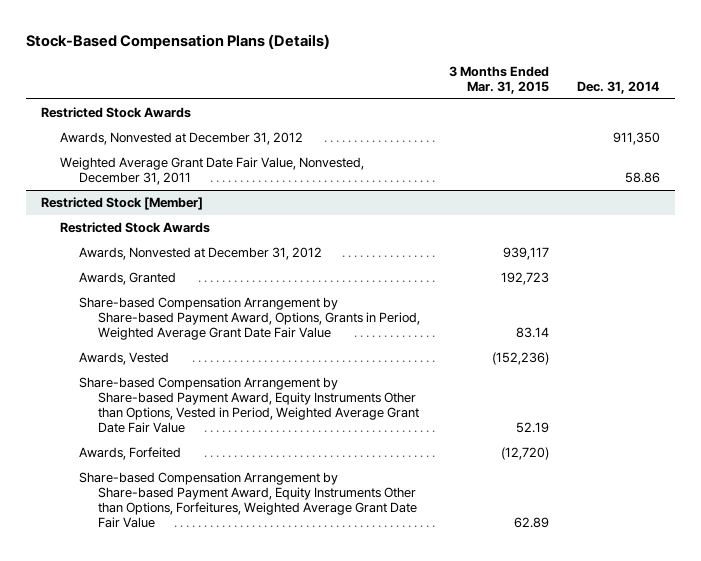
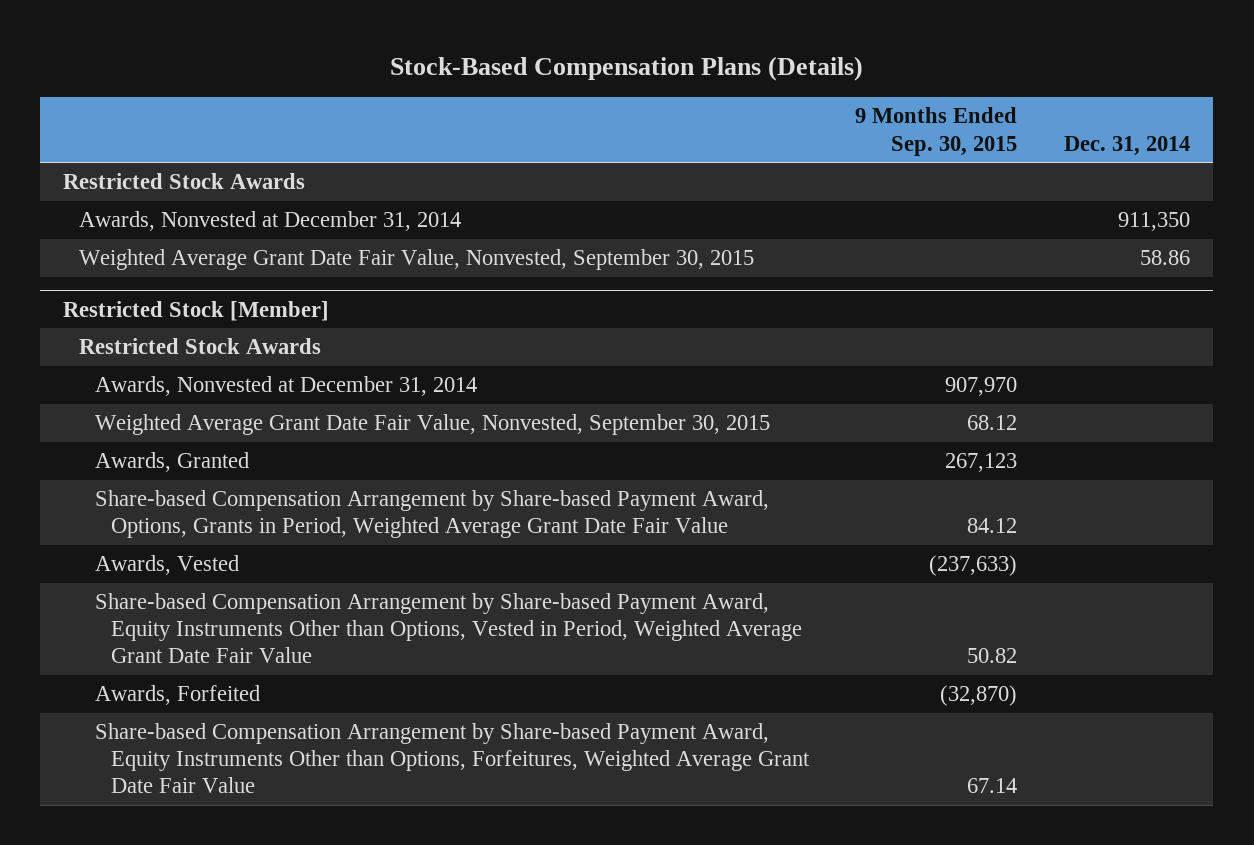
- | 3 Months Ended Mar. 31, 2015 | Dec. 31, 2014
+ | 9 Months Ended Sep. 30, 2015 | Dec. 31, 2014
- Awards, Nonvested at December 31, 2012 | | 911,350
- Weighted Average Grant Date Fair Value, Nonvested, December 31, 2011 | | 58.86
+ Awards, Nonvested at December 31, 2014 | | 911,350
+ Weighted Average Grant Date Fair Value, Nonvested, September 30, 2015 | | 58.86
@ Restricted Stock [Member]
- Awards, Nonvested at December 31, 2012 | 939,117 |
+ Awards, Nonvested at December 31, 2014 | 907,970 |
+ Weighted Average Grant Date Fair Value, Nonvested, September 30, 2015 | 68.12 |

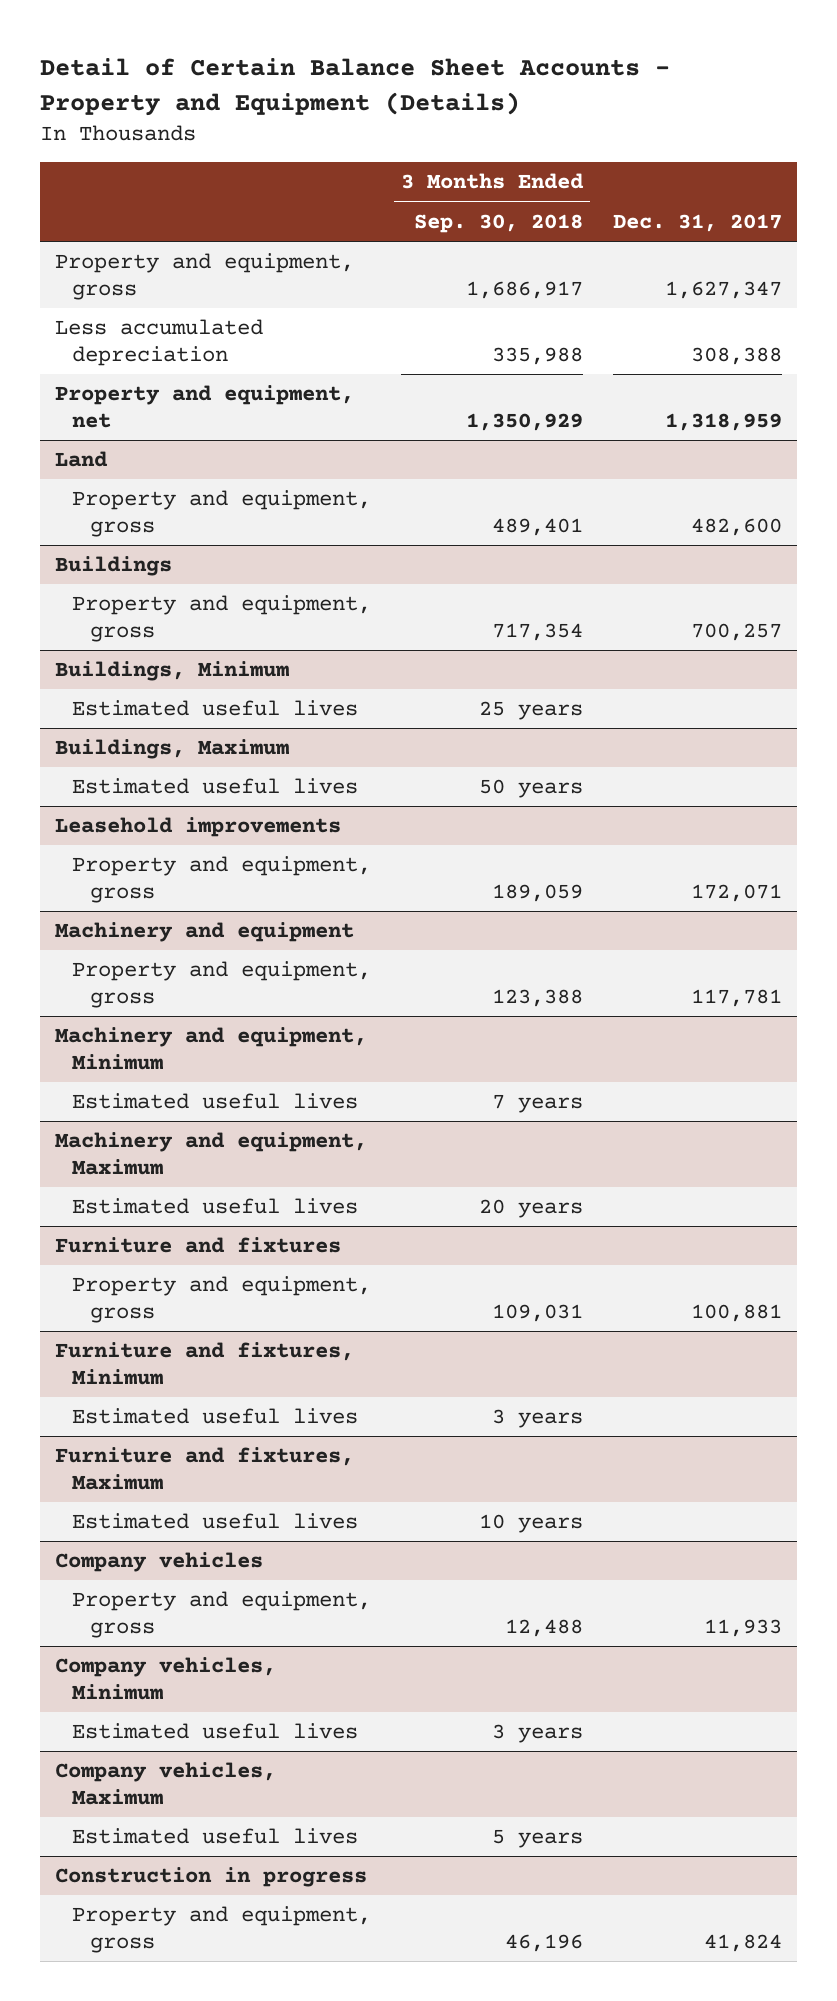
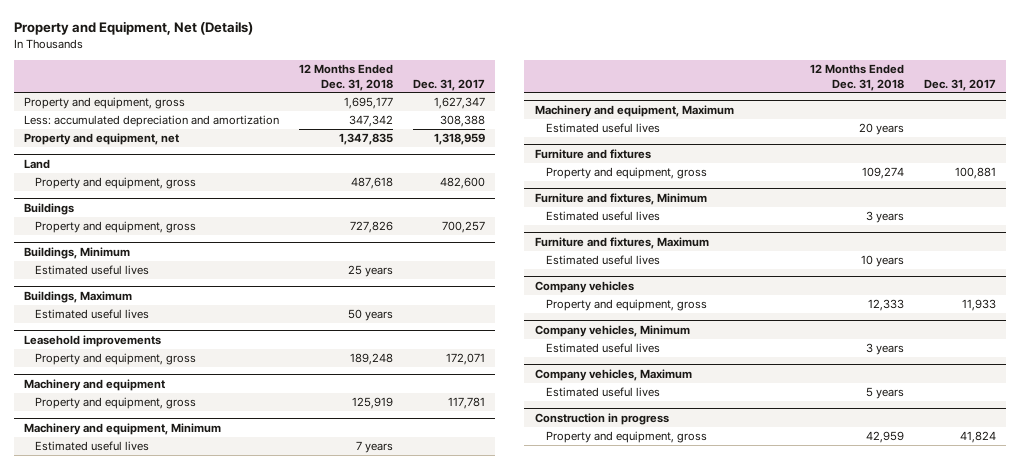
- Detail of Certain Balance Sheet Accounts - Property and Equipment (Details)
+ Property and Equipment, Net (Details)
- | 3 Months Ended Sep. 30, 2018 | Dec. 31, 2017
+ | 12 Months Ended Dec. 31, 2018 | Dec. 31, 2017
- Less accumulated depreciation | 335,988 | 308,388
+ Less: accumulated depreciation and amortization | 347,342 | 308,388

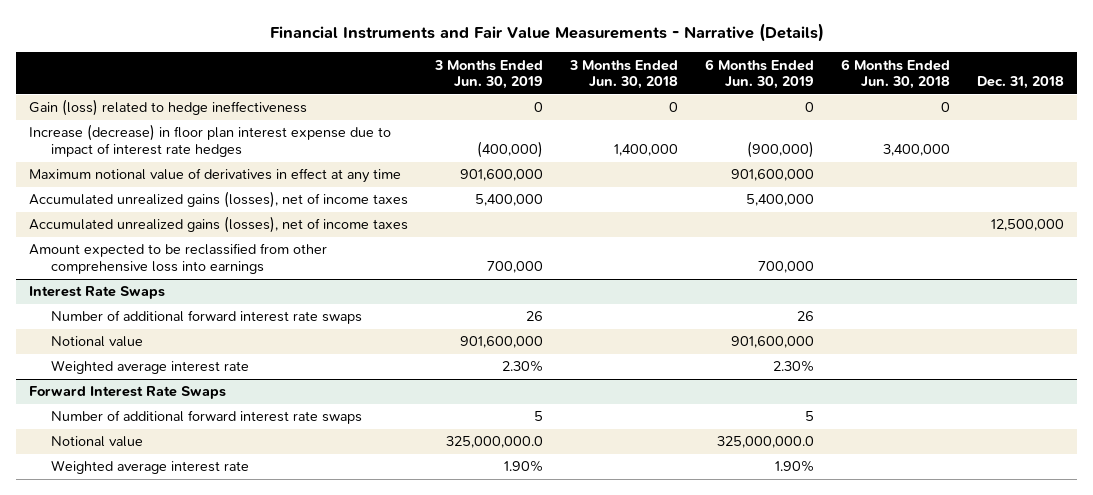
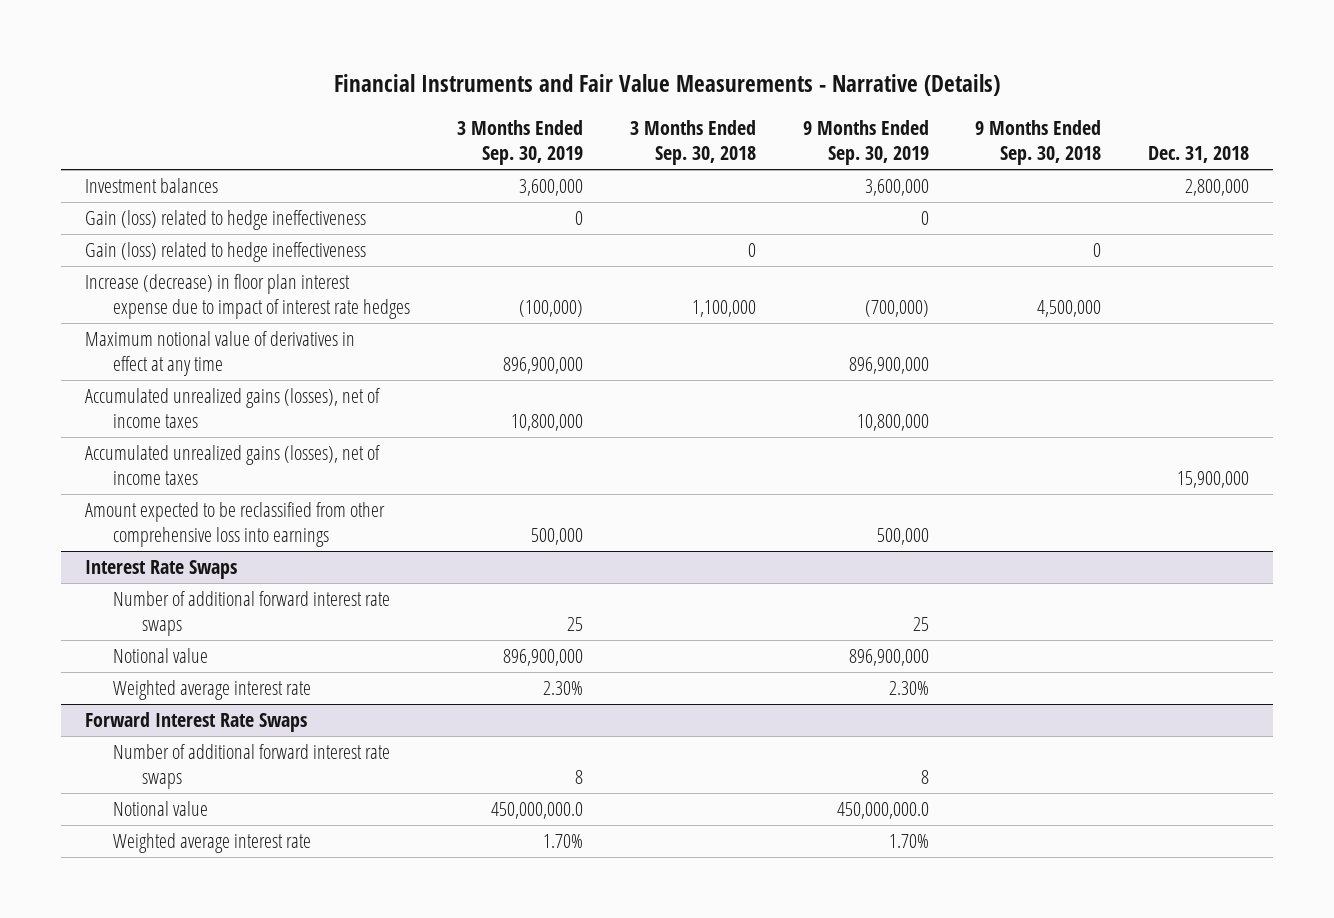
- | 3 Months Ended Jun. 30, 2019 | 3 Months Ended Jun. 30, 2018 | 6 Months Ended Jun. 30, 2019 | 6 Months Ended Jun. 30, 2018 | Dec. 31, 2018
+ | 3 Months Ended Sep. 30, 2019 | 3 Months Ended Sep. 30, 2018 | 9 Months Ended Sep. 30, 2019 | 9 Months Ended Sep. 30, 2018 | Dec. 31, 2018
+ Investment balances | 3,600,000 | | 3,600,000 | | 2,800,000
+ Gain (loss) related to hedge ineffectiveness | | 0 | | 0 |
- Accumulated unrealized gains (losses), net of income taxes | | | | | 12,500,000
+ Accumulated unrealized gains (losses), net of income taxes | | | | | 15,900,000

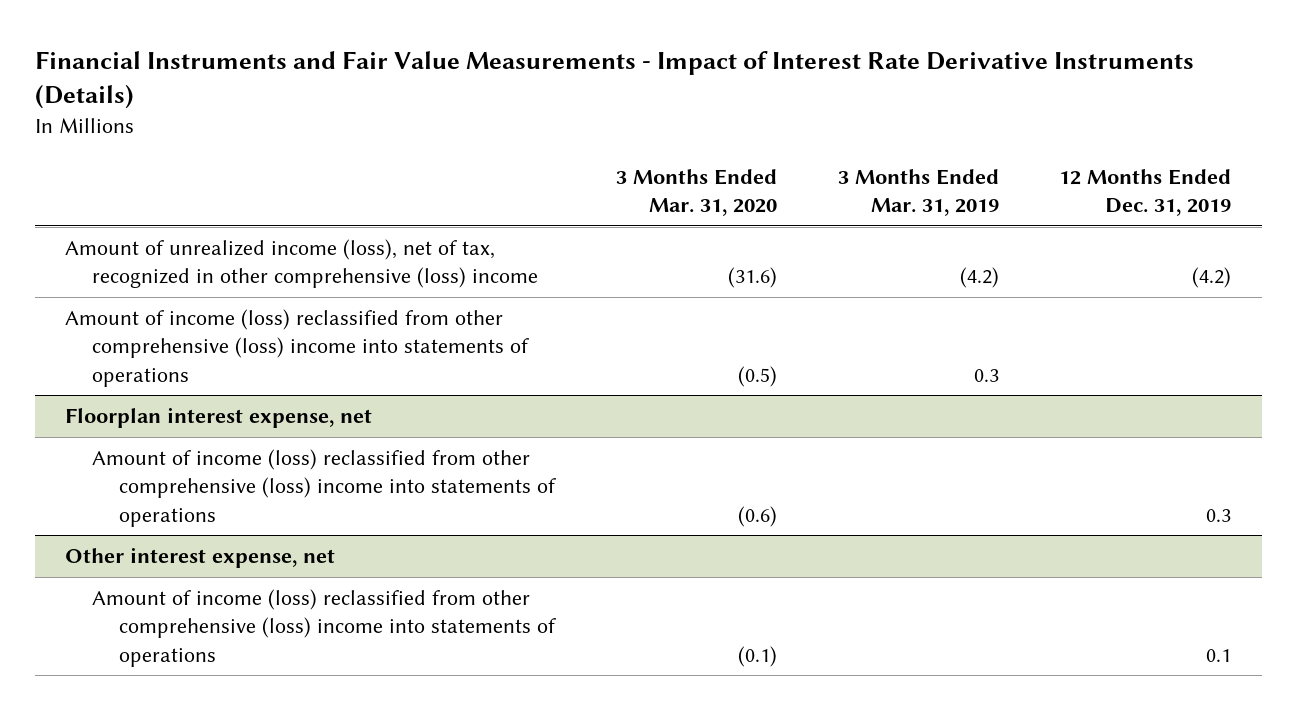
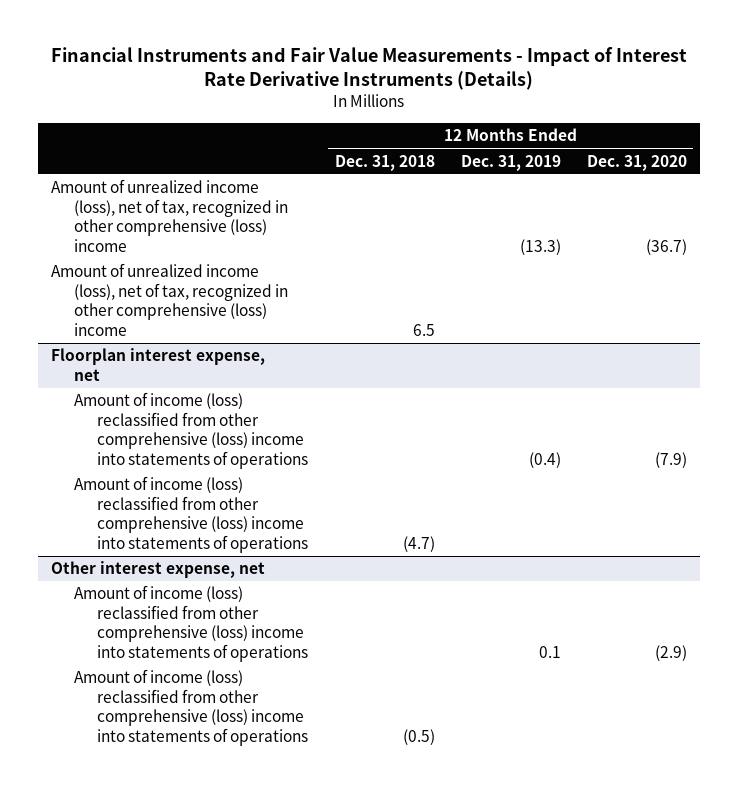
- | 3 Months Ended Mar. 31, 2020 | 3 Months Ended Mar. 31, 2019 | 12 Months Ended Dec. 31, 2019
+ | 12 Months Ended Dec. 31, 2018 | 12 Months Ended Dec. 31, 2019 | 12 Months Ended Dec. 31, 2020
- Amount of unrealized income (loss), net of tax, recognized in other comprehensive (loss) income | (31.6) | (4.2) | (4.2)
- Amount of income (loss) reclassified from other comprehensive (loss) income into statements of operations | (0.5) | 0.3 |
+ Amount of unrealized income (loss), net of tax, recognized in other comprehensive (loss) income | | (13.3) | (36.7)
+ Amount of unrealized income (loss), net of tax, recognized in other comprehensive (loss) income | 6.5 | |
@ Floorplan interest expense, net
- Amount of income (loss) reclassified from other comprehensive (loss) income into statements of operations | (0.6) | | 0.3
+ Amount of income (loss) reclassified from other comprehensive (loss) income into statements of operations | | (0.4) | (7.9)
+ Amount of income (loss) reclassified from other comprehensive (loss) income into statements of operations | (4.7) | |
@ Other interest expense, net
+ Amount of income (loss) reclassified from other comprehensive (loss) income into statements of operations | (0.5) | |

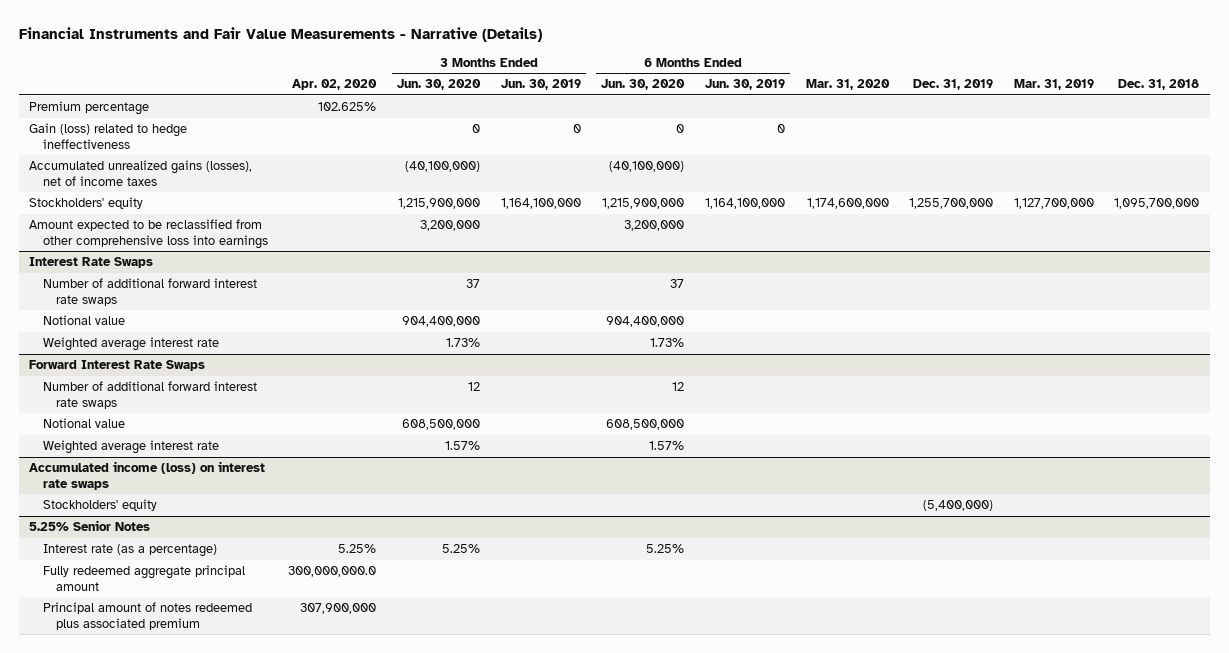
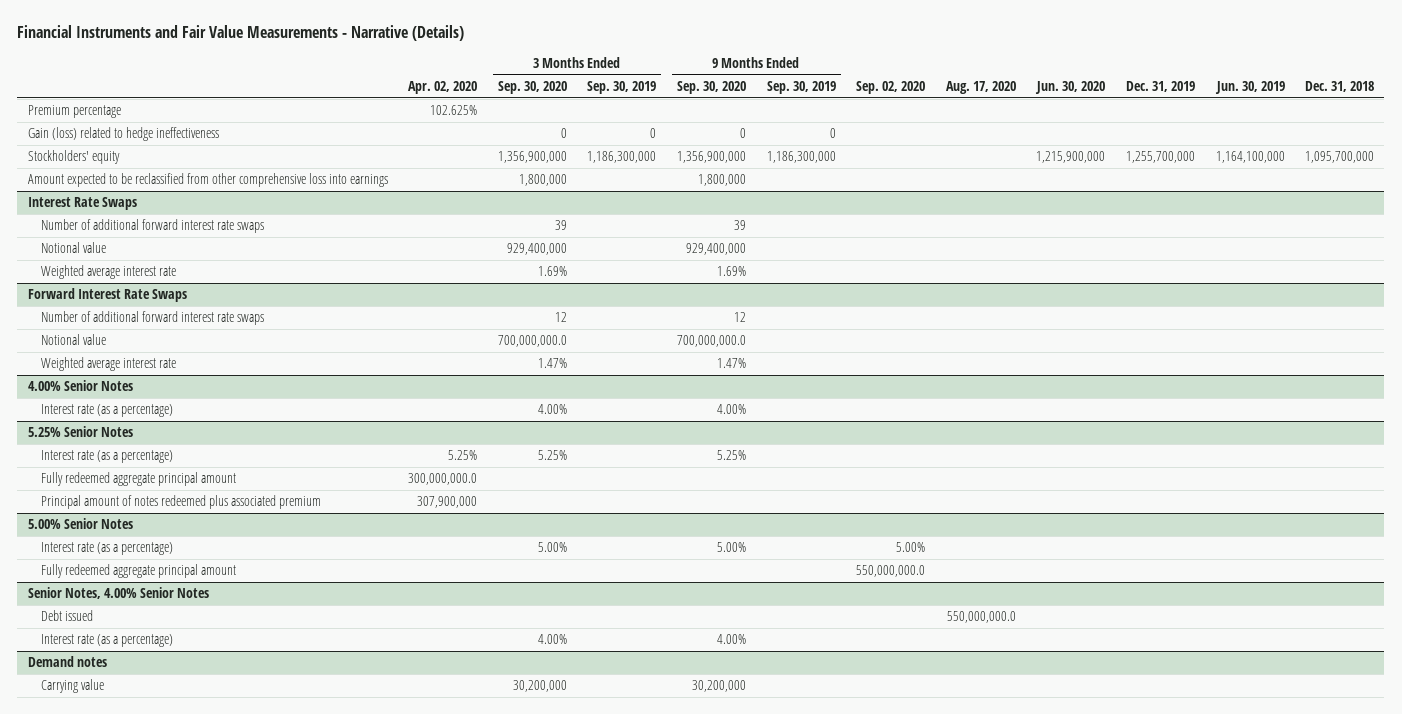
- | Apr. 02, 2020 | 3 Months Ended Jun. 30, 2020 | 3 Months Ended Jun. 30, 2019 | 6 Months Ended Jun. 30, 2020 | 6 Months Ended Jun. 30, 2019 | Mar. 31, 2020 | Dec. 31, 2019 | Mar. 31, 2019 | Dec. 31, 2018
+ | Apr. 02, 2020 | 3 Months Ended Sep. 30, 2020 | 3 Months Ended Sep. 30, 2019 | 9 Months Ended Sep. 30, 2020 | 9 Months Ended Sep. 30, 2019 | Sep. 02, 2020 | Aug. 17, 2020 | Jun. 30, 2020 | Dec. 31, 2019 | Jun. 30, 2019 | Dec. 31, 2018
- Accumulated unrealized gains (losses), net of income taxes | | (40,100,000) | | (40,100,000) | | | | |
- Accumulated income (loss) on interest rate swaps
- Stockholders' equity | | | | | | | (5,400,000) | |
+ 4.00% Senior Notes
+ Interest rate (as a percentage) | | 4.00% | | 4.00% | | | | | | |
+ 5.00% Senior Notes
+ Interest rate (as a percentage) | | 5.00% | | 5.00% | | 5.00% | | | | |
+ Fully redeemed aggregate principal amount | | | | | | 550,000,000.0 | | | | |
+ Senior Notes, 4.00% Senior Notes
+ Debt issued | | | | | | | 550,000,000.0 | | | |
+ Interest rate (as a percentage) | | 4.00% | | 4.00% | | | | | | |
+ Demand notes
+ Carrying value | | 30,200,000 | | 30,200,000 | | | | | | |

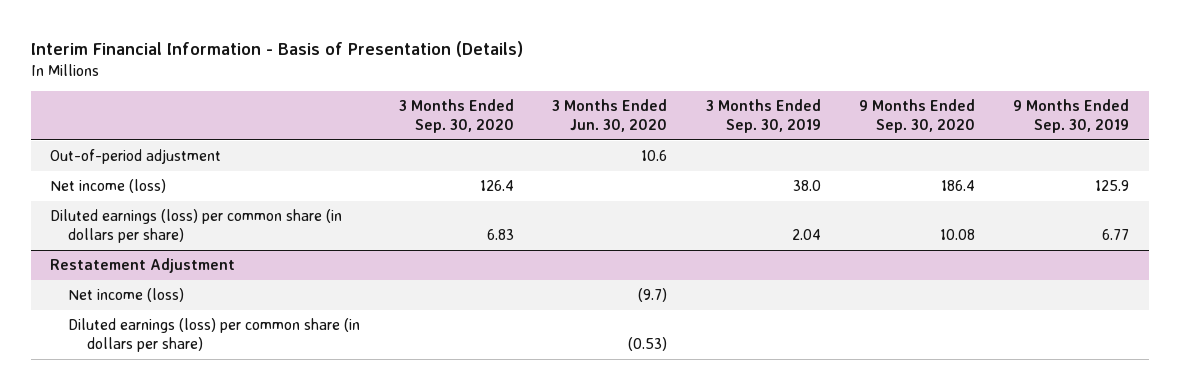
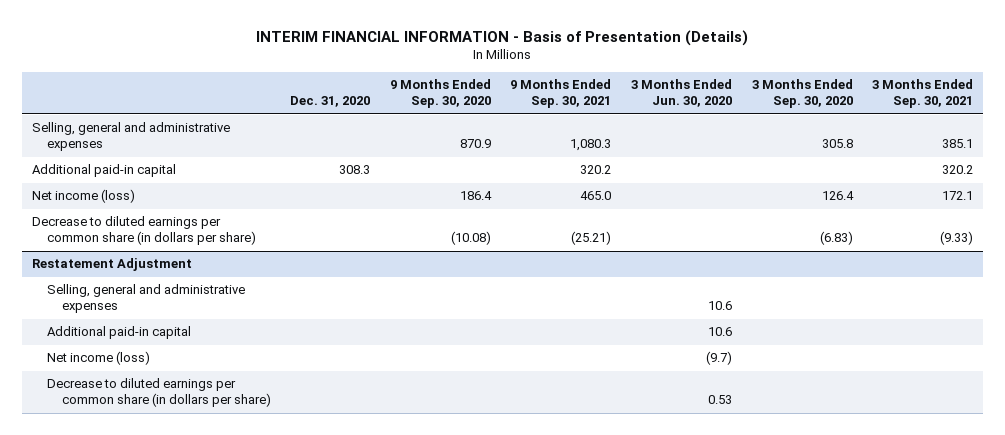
- Interim Financial Information - Basis of Presentation (Details)
+ INTERIM FINANCIAL INFORMATION - Basis of Presentation (Details)
- | 3 Months Ended Sep. 30, 2020 | 3 Months Ended Jun. 30, 2020 | 3 Months Ended Sep. 30, 2019 | 9 Months Ended Sep. 30, 2020 | 9 Months Ended Sep. 30, 2019
+ | Dec. 31, 2020 | 9 Months Ended Sep. 30, 2020 | 9 Months Ended Sep. 30, 2021 | 3 Months Ended Jun. 30, 2020 | 3 Months Ended Sep. 30, 2020 | 3 Months Ended Sep. 30, 2021
- Out-of-period adjustment | | 10.6 | | |
+ Selling, general and administrative expenses | | 870.9 | 1,080.3 | | 305.8 | 385.1
+ Additional paid-in capital | 308.3 | | 320.2 | | | 320.2
- Diluted earnings (loss) per common share (in dollars per share) | 6.83 | | 2.04 | 10.08 | 6.77
+ Decrease to diluted earnings per common share (in dollars per share) | | (10.08) | (25.21) | | (6.83) | (9.33)
@ Restatement Adjustment
+ Selling, general and administrative expenses | | | | 10.6 | |
+ Additional paid-in capital | | | | 10.6 | |
- Diluted earnings (loss) per common share (in dollars per share) | | (0.53) | | |
+ Decrease to diluted earnings per common share (in dollars per share) | | | | 0.53 | |

